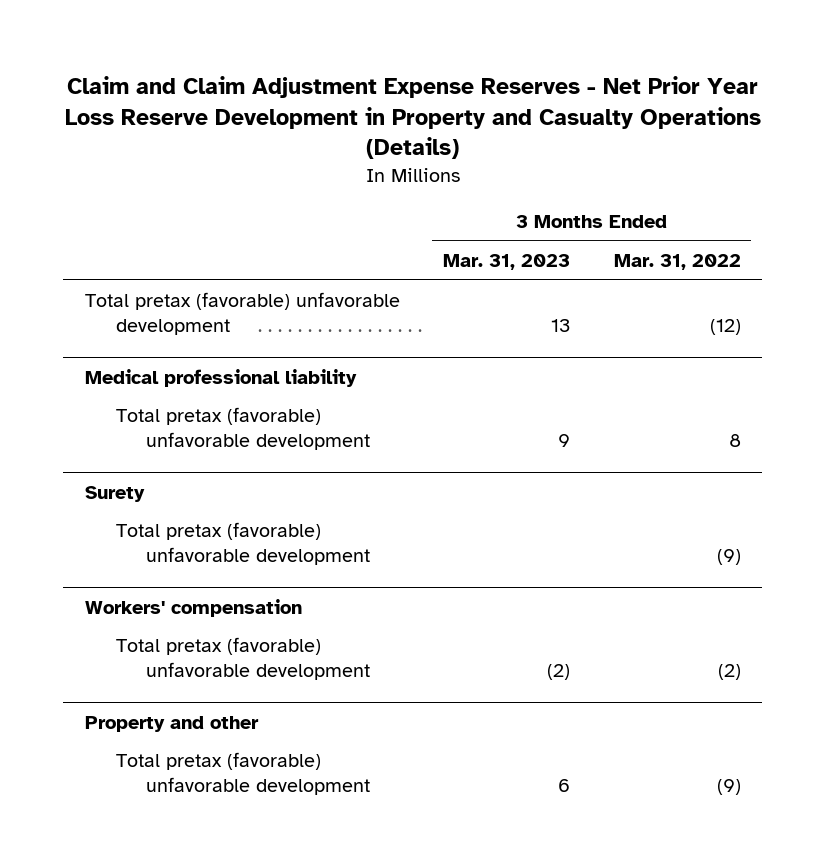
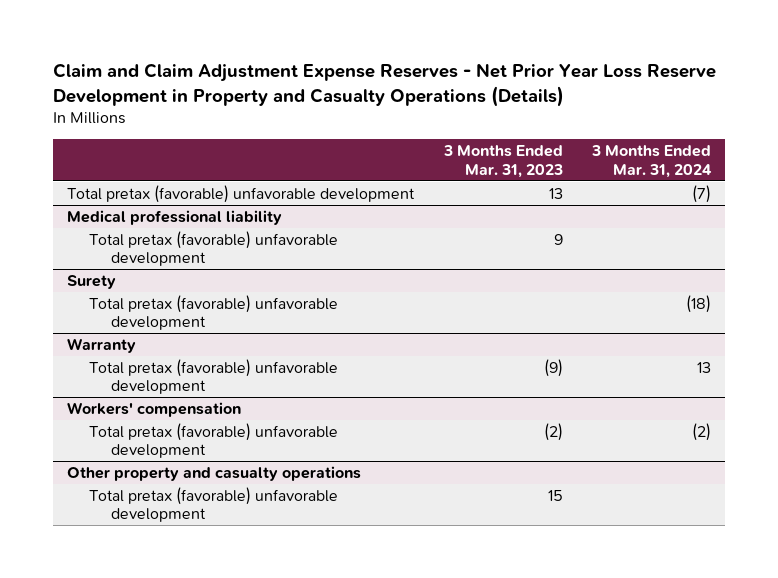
- | 3 Months Ended Mar. 31, 2023 | 3 Months Ended Mar. 31, 2022
+ | 3 Months Ended Mar. 31, 2023 | 3 Months Ended Mar. 31, 2024
+ Warranty
+ Total pretax (favorable) unfavorable development | (9) | 13
- Property and other
- Total pretax (favorable) unfavorable development | 6 | (9)
+ Other property and casualty operations
+ Total pretax (favorable) unfavorable development | 15 |

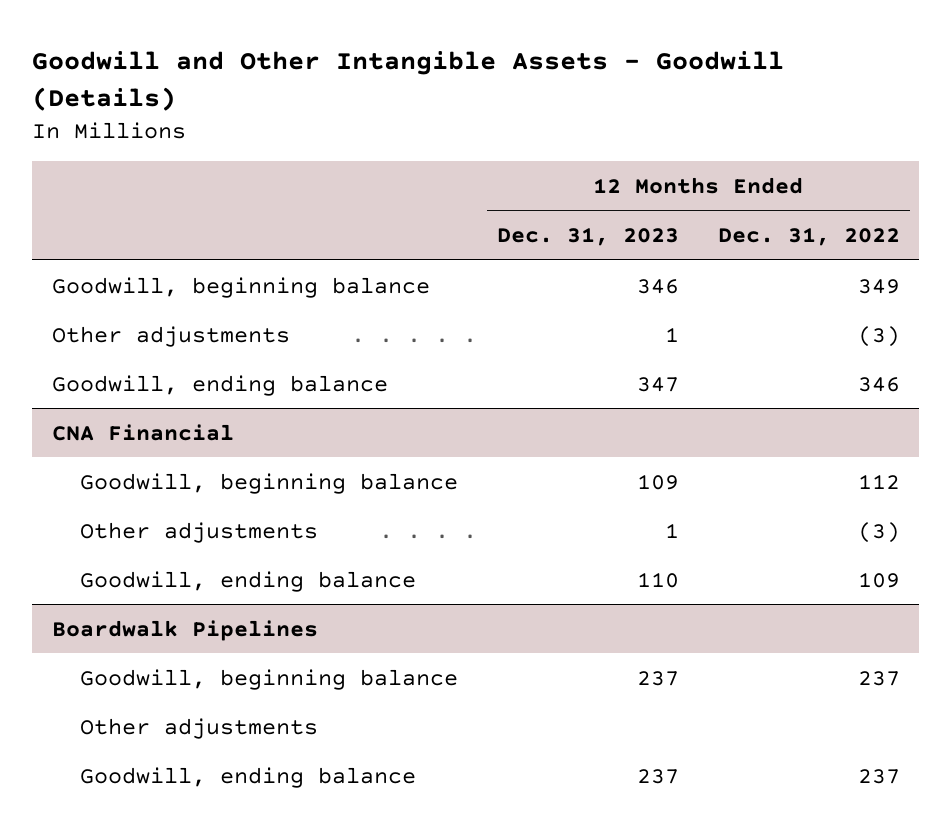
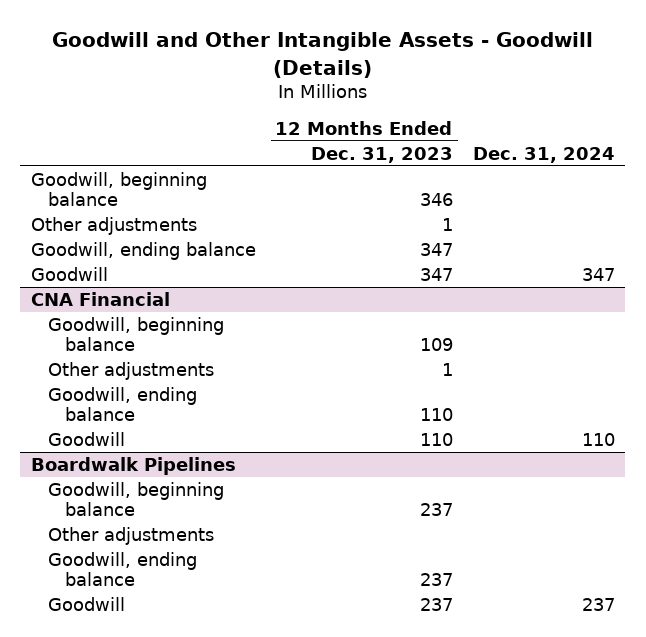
- | 12 Months Ended Dec. 31, 2023 | 12 Months Ended Dec. 31, 2022
+ | 12 Months Ended Dec. 31, 2023 | Dec. 31, 2024
+ Goodwill | 347 | 347
@ CNA Financial
+ Goodwill | 110 | 110
@ Boardwalk Pipelines
+ Goodwill | 237 | 237

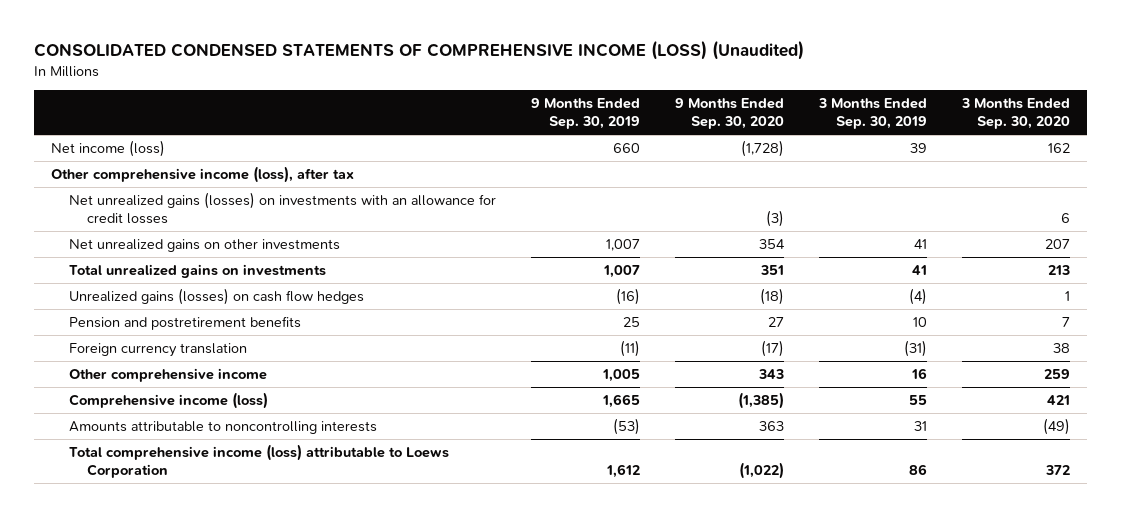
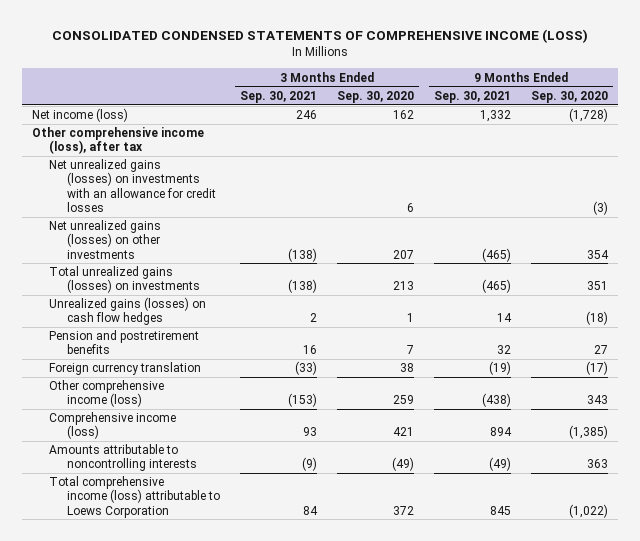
- CONSOLIDATED CONDENSED STATEMENTS OF COMPREHENSIVE INCOME (LOSS) (Unaudited)
+ CONSOLIDATED CONDENSED STATEMENTS OF COMPREHENSIVE INCOME (LOSS)
- | 9 Months Ended Sep. 30, 2019 | 9 Months Ended Sep. 30, 2020 | 3 Months Ended Sep. 30, 2019 | 3 Months Ended Sep. 30, 2020
+ | 3 Months Ended Sep. 30, 2021 | 3 Months Ended Sep. 30, 2020 | 9 Months Ended Sep. 30, 2021 | 9 Months Ended Sep. 30, 2020
- Net unrealized gains on other investments | 1,007 | 354 | 41 | 207
- Total unrealized gains on investments | 1,007 | 351 | 41 | 213
+ Net unrealized gains (losses) on other investments | (138) | 207 | (465) | 354
+ Total unrealized gains (losses) on investments | (138) | 213 | (465) | 351
- Other comprehensive income | 1,005 | 343 | 16 | 259
+ Other comprehensive income (loss) | (153) | 259 | (438) | 343

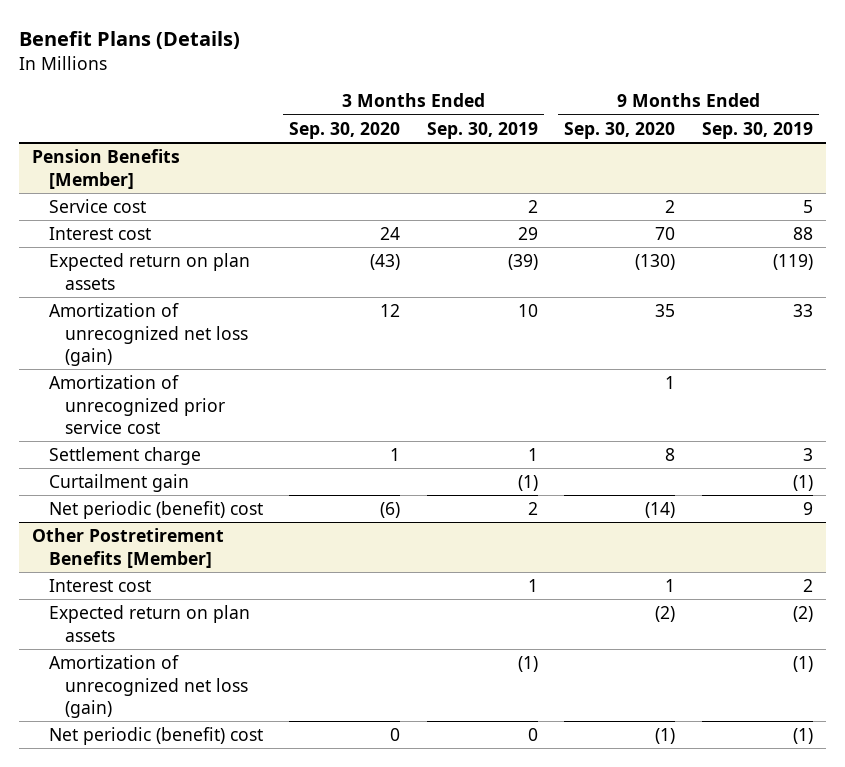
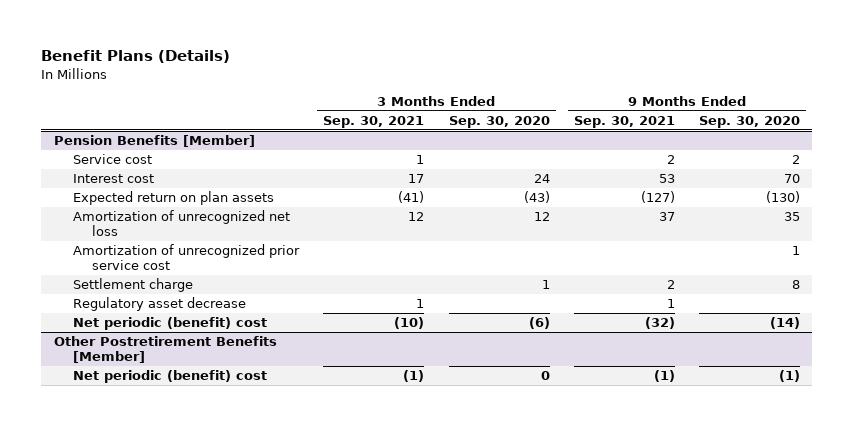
- | 3 Months Ended Sep. 30, 2020 | 3 Months Ended Sep. 30, 2019 | 9 Months Ended Sep. 30, 2020 | 9 Months Ended Sep. 30, 2019
+ | 3 Months Ended Sep. 30, 2021 | 3 Months Ended Sep. 30, 2020 | 9 Months Ended Sep. 30, 2021 | 9 Months Ended Sep. 30, 2020
@ Pension Benefits [Member]
- Amortization of unrecognized net loss (gain) | 12 | 10 | 35 | 33
+ Amortization of unrecognized net loss | 12 | 12 | 37 | 35
- Curtailment gain | | (1) | | (1)
+ Regulatory asset decrease | 1 | | 1 |
@ Other Postretirement Benefits [Member]
- Interest cost | | 1 | 1 | 2
- Expected return on plan assets | | | (2) | (2)
- Amortization of unrecognized net loss (gain) | | (1) | | (1)

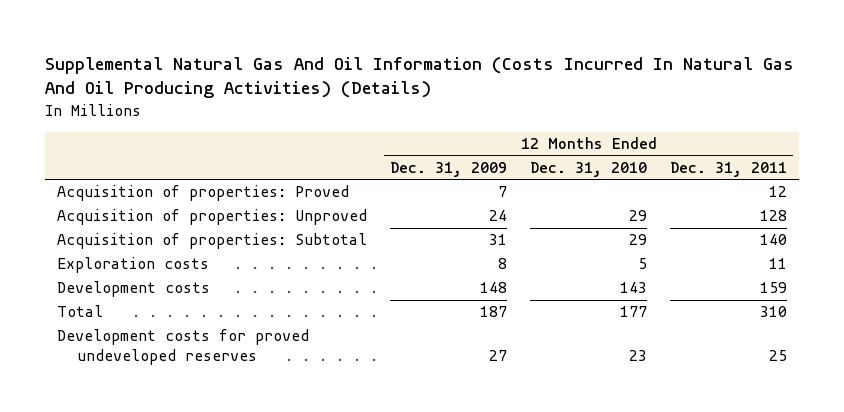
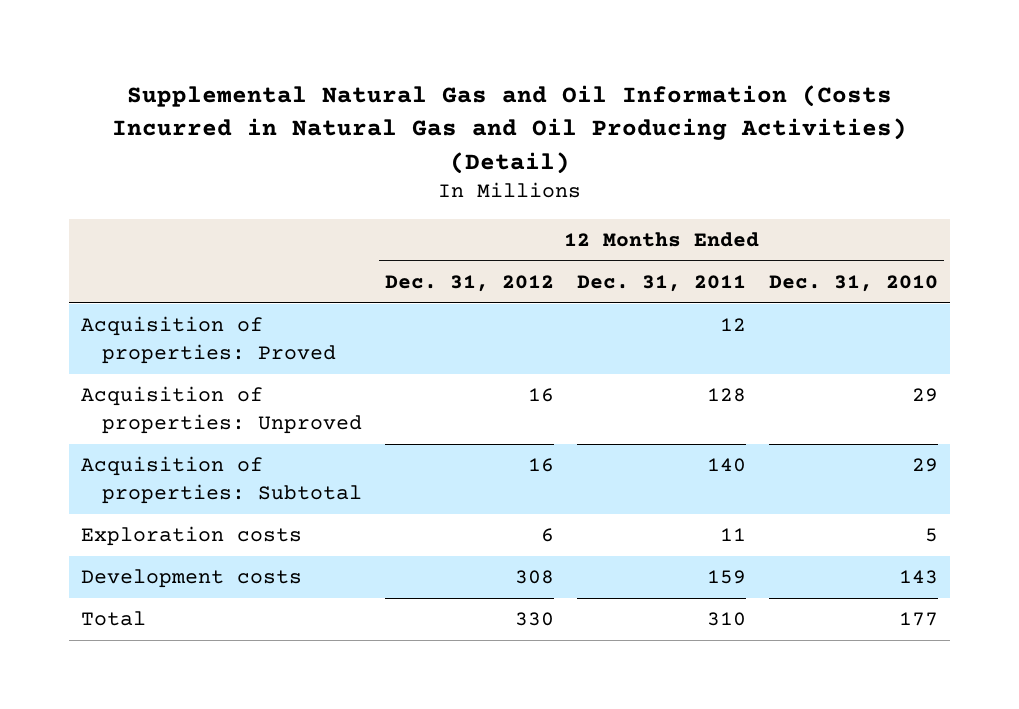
- Supplemental Natural Gas And Oil Information (Costs Incurred In Natural Gas And Oil Producing Activities) (Details)
+ Supplemental Natural Gas and Oil Information (Costs Incurred in Natural Gas and Oil Producing Activities) (Detail)
- | 12 Months Ended Dec. 31, 2009 | 12 Months Ended Dec. 31, 2010 | 12 Months Ended Dec. 31, 2011
+ | 12 Months Ended Dec. 31, 2012 | 12 Months Ended Dec. 31, 2011 | 12 Months Ended Dec. 31, 2010
- Development costs for proved undeveloped reserves | 27 | 23 | 25

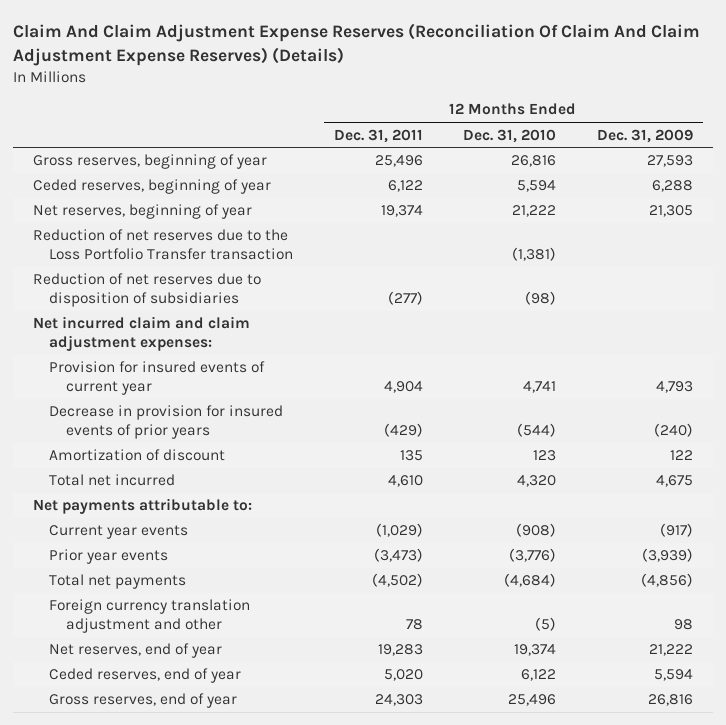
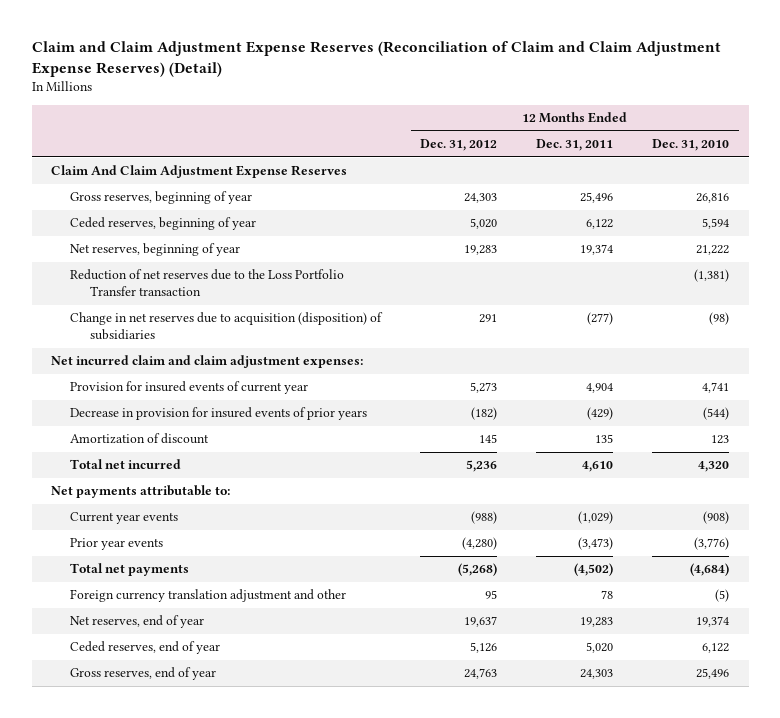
- Claim And Claim Adjustment Expense Reserves (Reconciliation Of Claim And Claim Adjustment Expense Reserves) (Details)
+ Claim and Claim Adjustment Expense Reserves (Reconciliation of Claim and Claim Adjustment Expense Reserves) (Detail)
- | 12 Months Ended Dec. 31, 2011 | 12 Months Ended Dec. 31, 2010 | 12 Months Ended Dec. 31, 2009
+ | 12 Months Ended Dec. 31, 2012 | 12 Months Ended Dec. 31, 2011 | 12 Months Ended Dec. 31, 2010
+ Claim And Claim Adjustment Expense Reserves
- Reduction of net reserves due to disposition of subsidiaries | (277) | (98) |
+ Change in net reserves due to acquisition (disposition) of subsidiaries | 291 | (277) | (98)

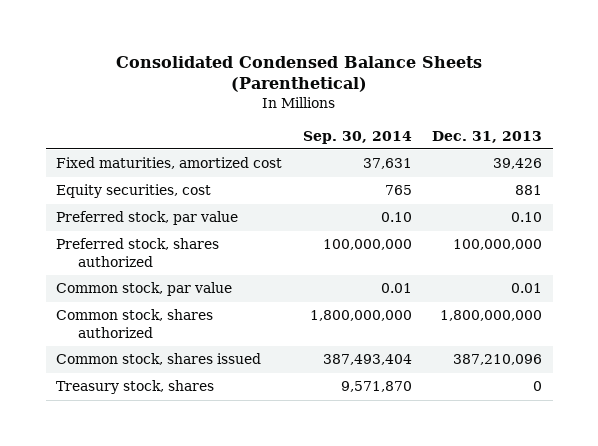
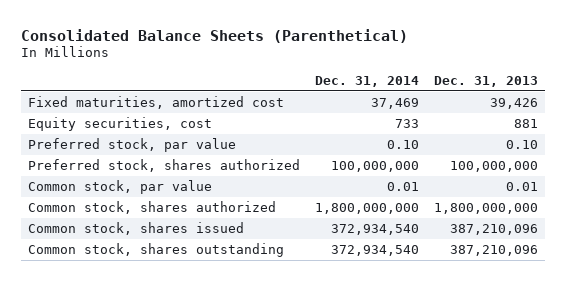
- Consolidated Condensed Balance Sheets (Parenthetical)
+ Consolidated Balance Sheets (Parenthetical)
- | Sep. 30, 2014 | Dec. 31, 2013
+ | Dec. 31, 2014 | Dec. 31, 2013
- Treasury stock, shares | 9,571,870 | 0
+ Common stock, shares outstanding | 372,934,540 | 387,210,096

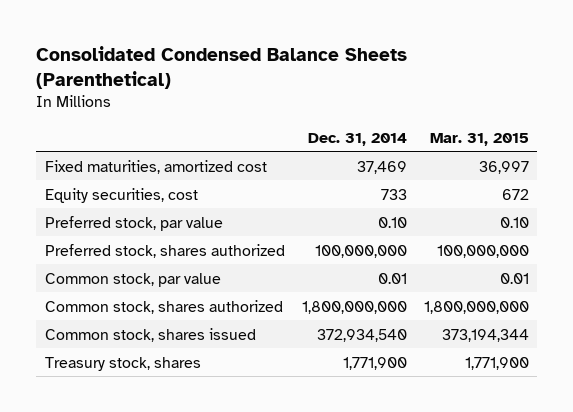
- Consolidated Balance Sheets (Parenthetical)
+ Consolidated Condensed Balance Sheets (Parenthetical)
- | Dec. 31, 2014 | Dec. 31, 2013
+ | Dec. 31, 2014 | Mar. 31, 2015
- Common stock, shares outstanding | 372,934,540 | 387,210,096
+ Treasury stock, shares | 1,771,900 | 1,771,900

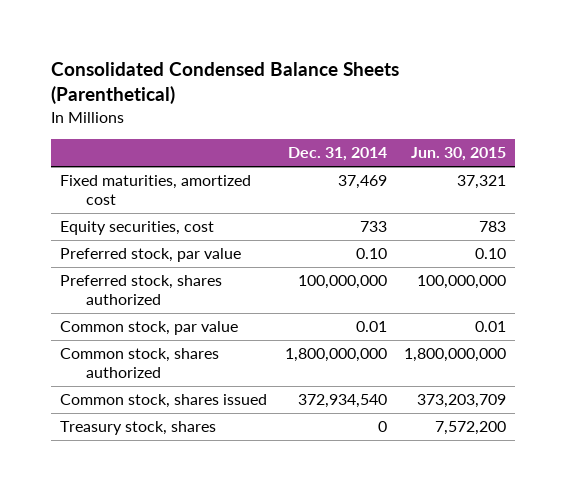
- | Dec. 31, 2014 | Mar. 31, 2015
+ | Dec. 31, 2014 | Jun. 30, 2015
- Treasury stock, shares | 1,771,900 | 1,771,900
+ Treasury stock, shares | 0 | 7,572,200

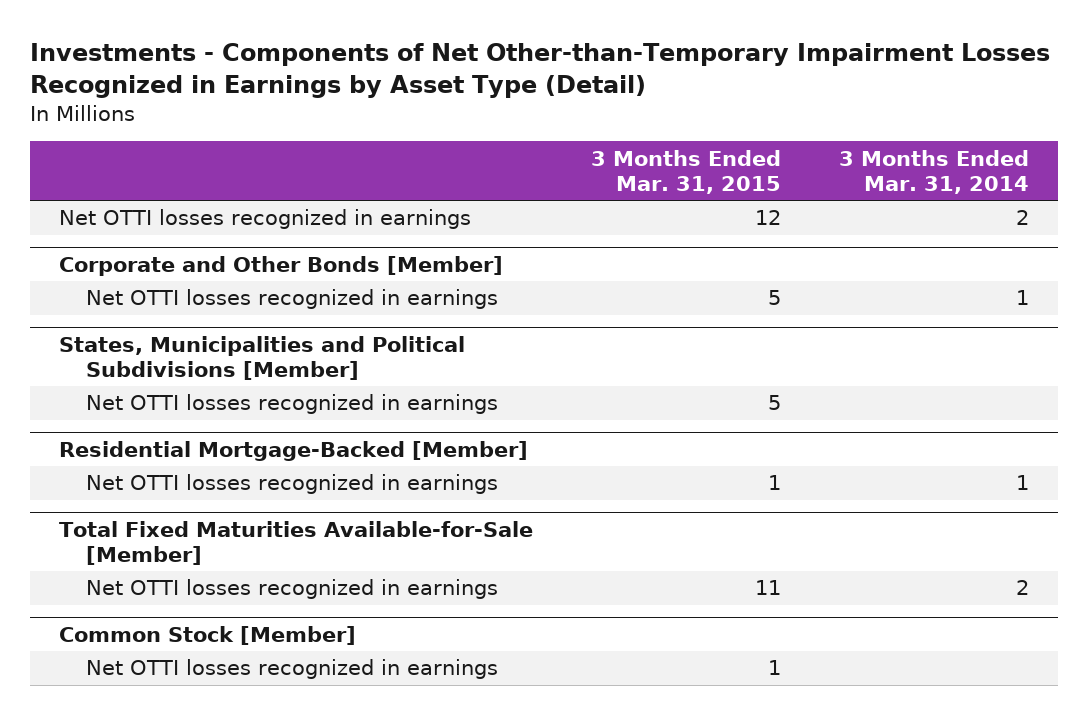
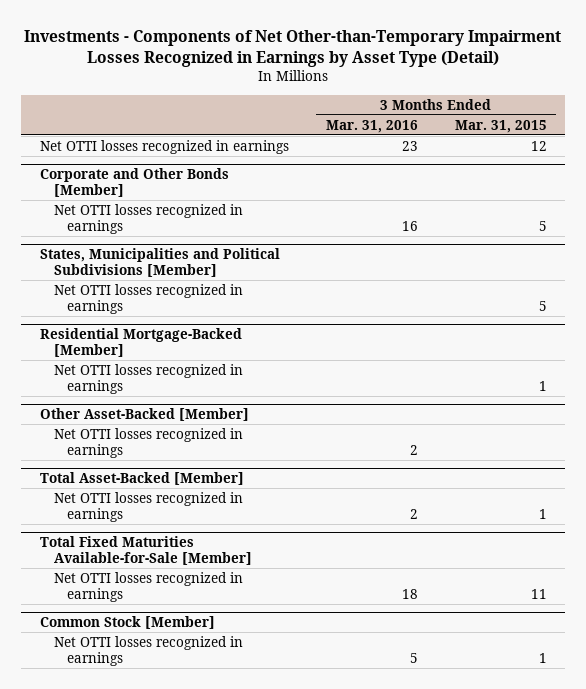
- | 3 Months Ended Mar. 31, 2015 | 3 Months Ended Mar. 31, 2014
+ | 3 Months Ended Mar. 31, 2016 | 3 Months Ended Mar. 31, 2015
+ Other Asset-Backed [Member]
+ Net OTTI losses recognized in earnings | 2 |
+ Total Asset-Backed [Member]
+ Net OTTI losses recognized in earnings | 2 | 1

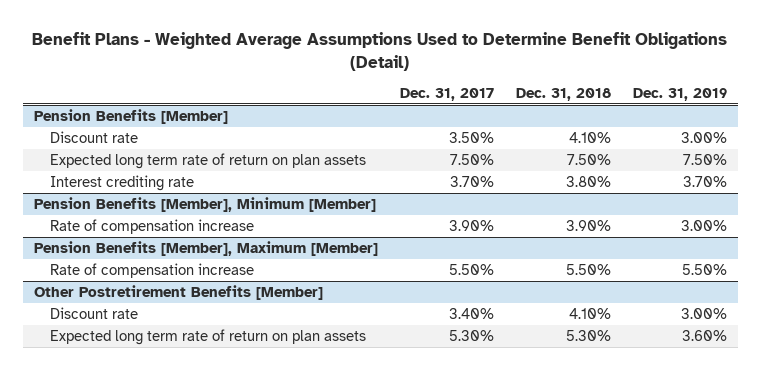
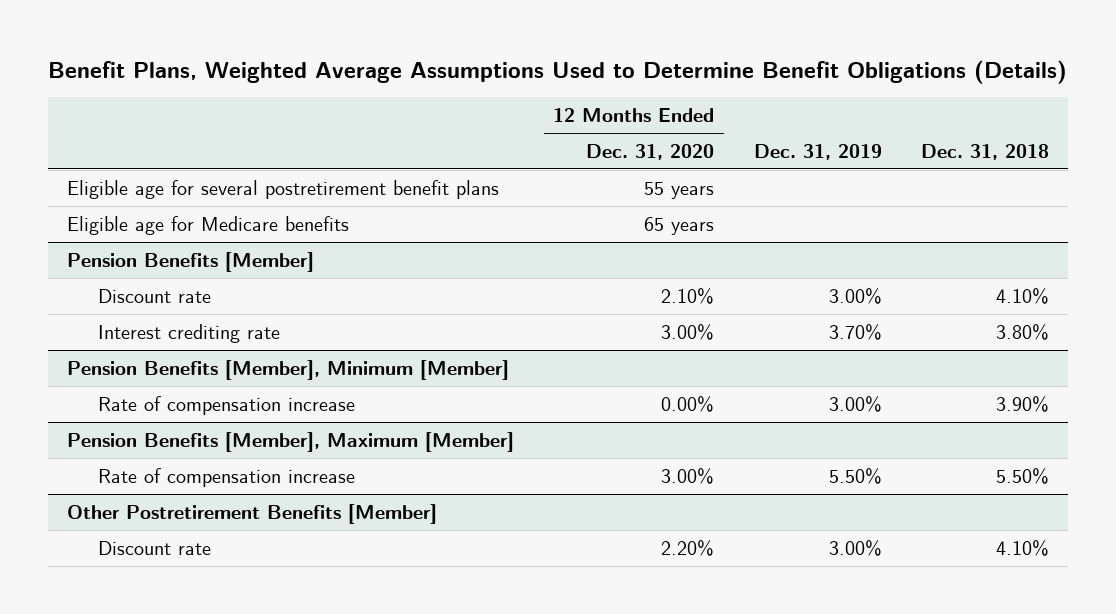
- Benefit Plans - Weighted Average Assumptions Used to Determine Benefit Obligations (Detail)
+ Benefit Plans, Weighted Average Assumptions Used to Determine Benefit Obligations (Details)
- | Dec. 31, 2017 | Dec. 31, 2018 | Dec. 31, 2019
+ | 12 Months Ended Dec. 31, 2020 | Dec. 31, 2019 | Dec. 31, 2018
+ Eligible age for several postretirement benefit plans | 55 years | |
+ Eligible age for Medicare benefits | 65 years | |
@ Pension Benefits [Member]
- Expected long term rate of return on plan assets | 7.50% | 7.50% | 7.50%
@ Other Postretirement Benefits [Member]
- Expected long term rate of return on plan assets | 5.30% | 5.30% | 3.60%

